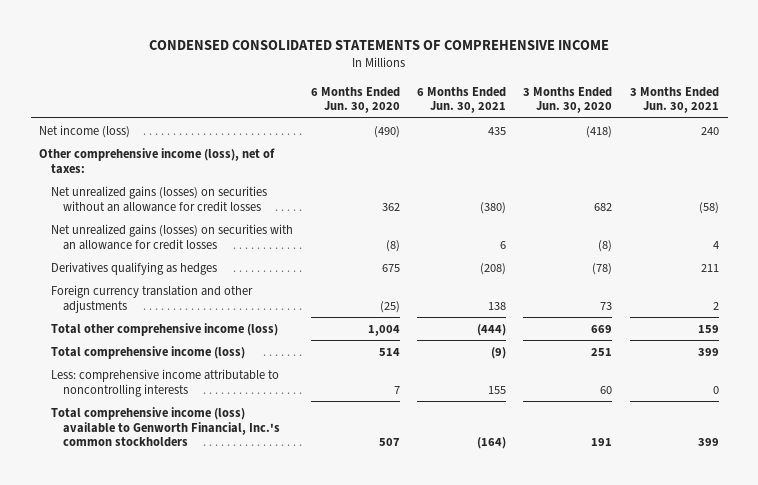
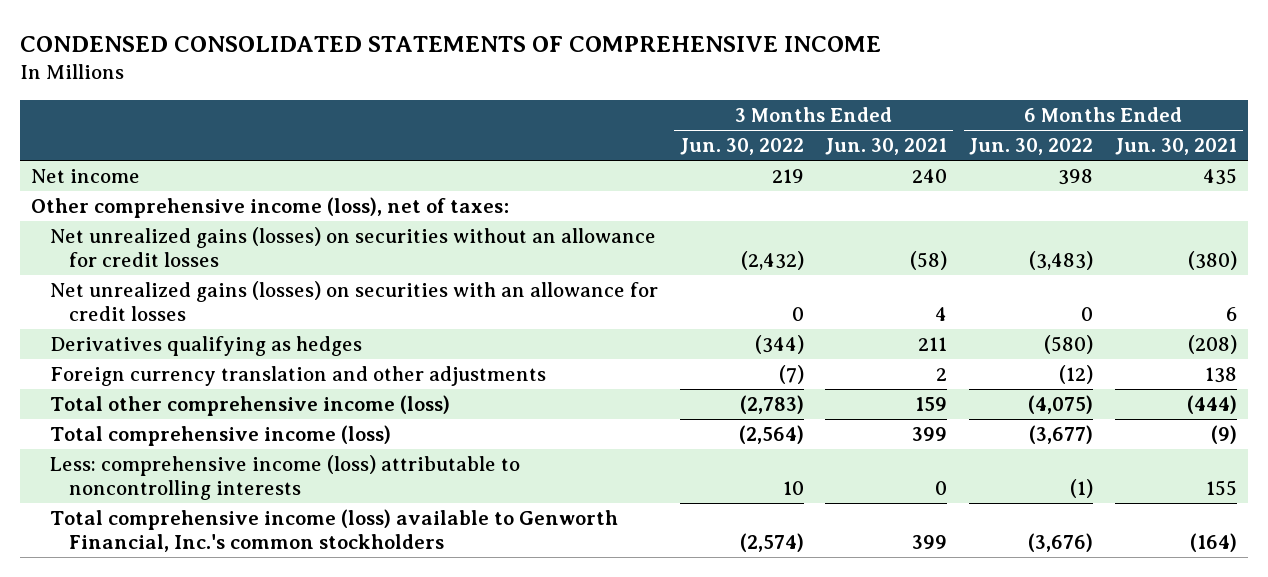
- | 6 Months Ended Jun. 30, 2020 | 6 Months Ended Jun. 30, 2021 | 3 Months Ended Jun. 30, 2020 | 3 Months Ended Jun. 30, 2021
+ | 3 Months Ended Jun. 30, 2022 | 3 Months Ended Jun. 30, 2021 | 6 Months Ended Jun. 30, 2022 | 6 Months Ended Jun. 30, 2021
- Net income (loss) | (490) | 435 | (418) | 240
+ Net income | 219 | 240 | 398 | 435
- Less: comprehensive income attributable to noncontrolling interests | 7 | 155 | 60 | 0
+ Less: comprehensive income (loss) attributable to noncontrolling interests | 10 | 0 | (1) | 155

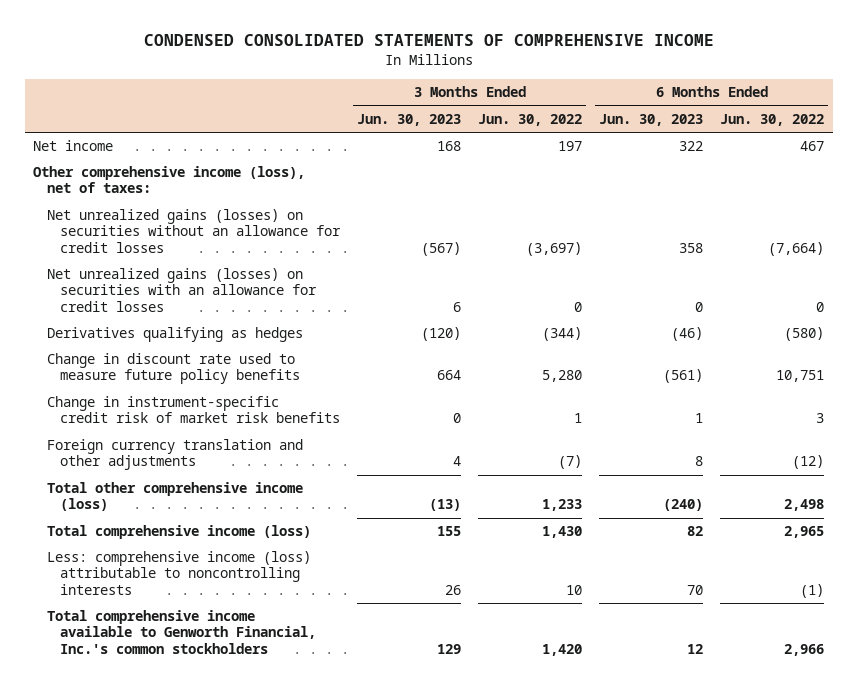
- | 3 Months Ended Jun. 30, 2022 | 3 Months Ended Jun. 30, 2021 | 6 Months Ended Jun. 30, 2022 | 6 Months Ended Jun. 30, 2021
+ | 3 Months Ended Jun. 30, 2023 | 3 Months Ended Jun. 30, 2022 | 6 Months Ended Jun. 30, 2023 | 6 Months Ended Jun. 30, 2022
- Net income | 219 | 240 | 398 | 435
+ Net income | 168 | 197 | 322 | 467
- Net unrealized gains (losses) on securities without an allowance for credit losses | (2,432) | (58) | (3,483) | (380)
+ Net unrealized gains (losses) on securities without an allowance for credit losses | (567) | (3,697) | 358 | (7,664)
+ Change in discount rate used to measure future policy benefits | 664 | 5,280 | (561) | 10,751
+ Change in instrument-specific credit risk of market risk benefits | 0 | 1 | 1 | 3
- Total other comprehensive income (loss) | (2,783) | 159 | (4,075) | (444)
- Total comprehensive income (loss) | (2,564) | 399 | (3,677) | (9)
+ Total other comprehensive income (loss) | (13) | 1,233 | (240) | 2,498
+ Total comprehensive income (loss) | 155 | 1,430 | 82 | 2,965
- Total comprehensive income (loss) available to Genworth Financial, Inc.'s common stockholders | (2,574) | 399 | (3,676) | (164)
+ Total comprehensive income available to Genworth Financial, Inc.'s common stockholders | 129 | 1,420 | 12 | 2,966

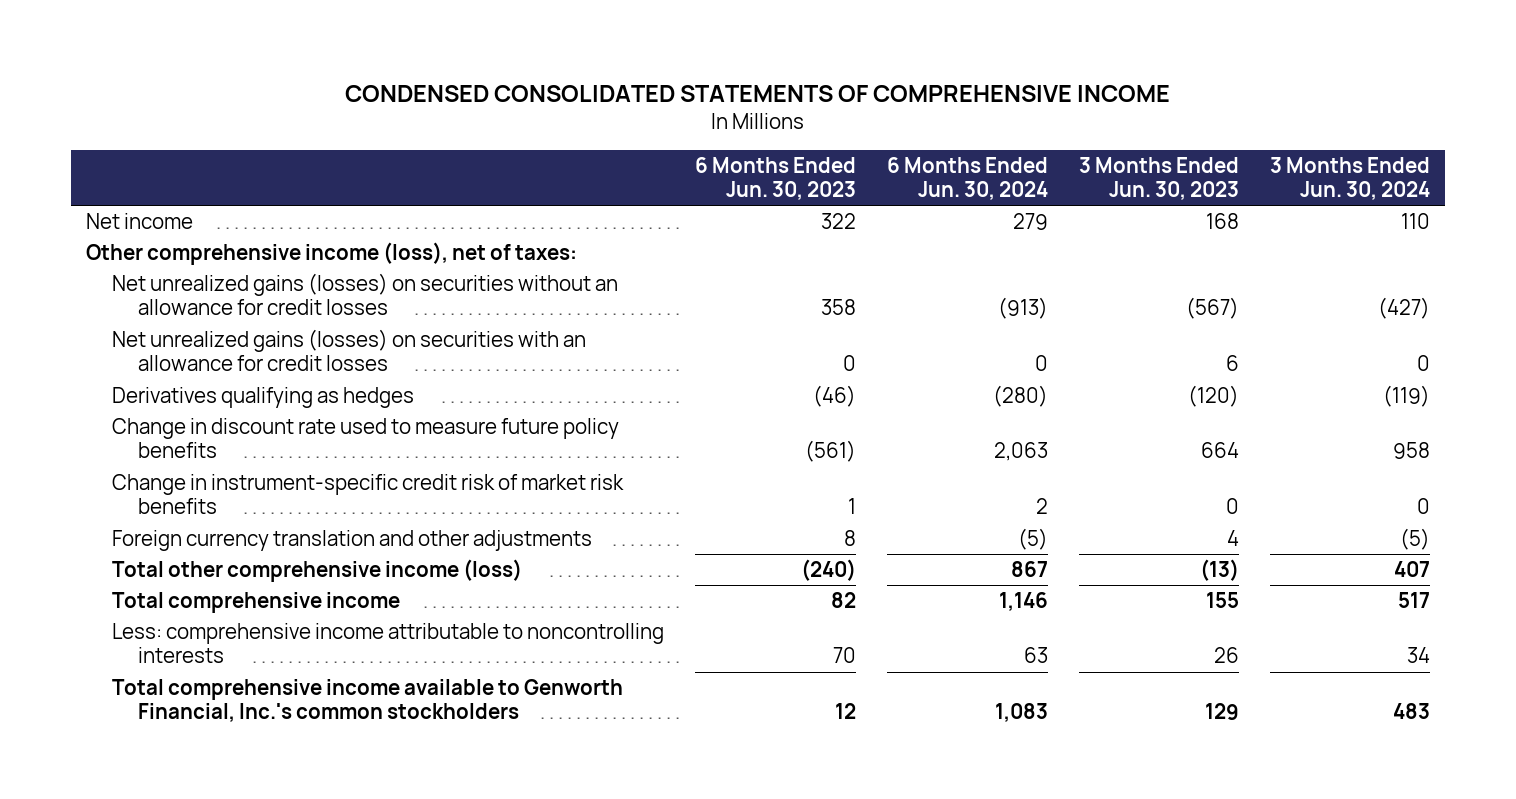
- | 3 Months Ended Jun. 30, 2023 | 3 Months Ended Jun. 30, 2022 | 6 Months Ended Jun. 30, 2023 | 6 Months Ended Jun. 30, 2022
+ | 6 Months Ended Jun. 30, 2023 | 6 Months Ended Jun. 30, 2024 | 3 Months Ended Jun. 30, 2023 | 3 Months Ended Jun. 30, 2024
- Total comprehensive income (loss) | 155 | 1,430 | 82 | 2,965
- Less: comprehensive income (loss) attributable to noncontrolling interests | 26 | 10 | 70 | (1)
+ Total comprehensive income | 82 | 1,146 | 155 | 517
+ Less: comprehensive income attributable to noncontrolling interests | 70 | 63 | 26 | 34

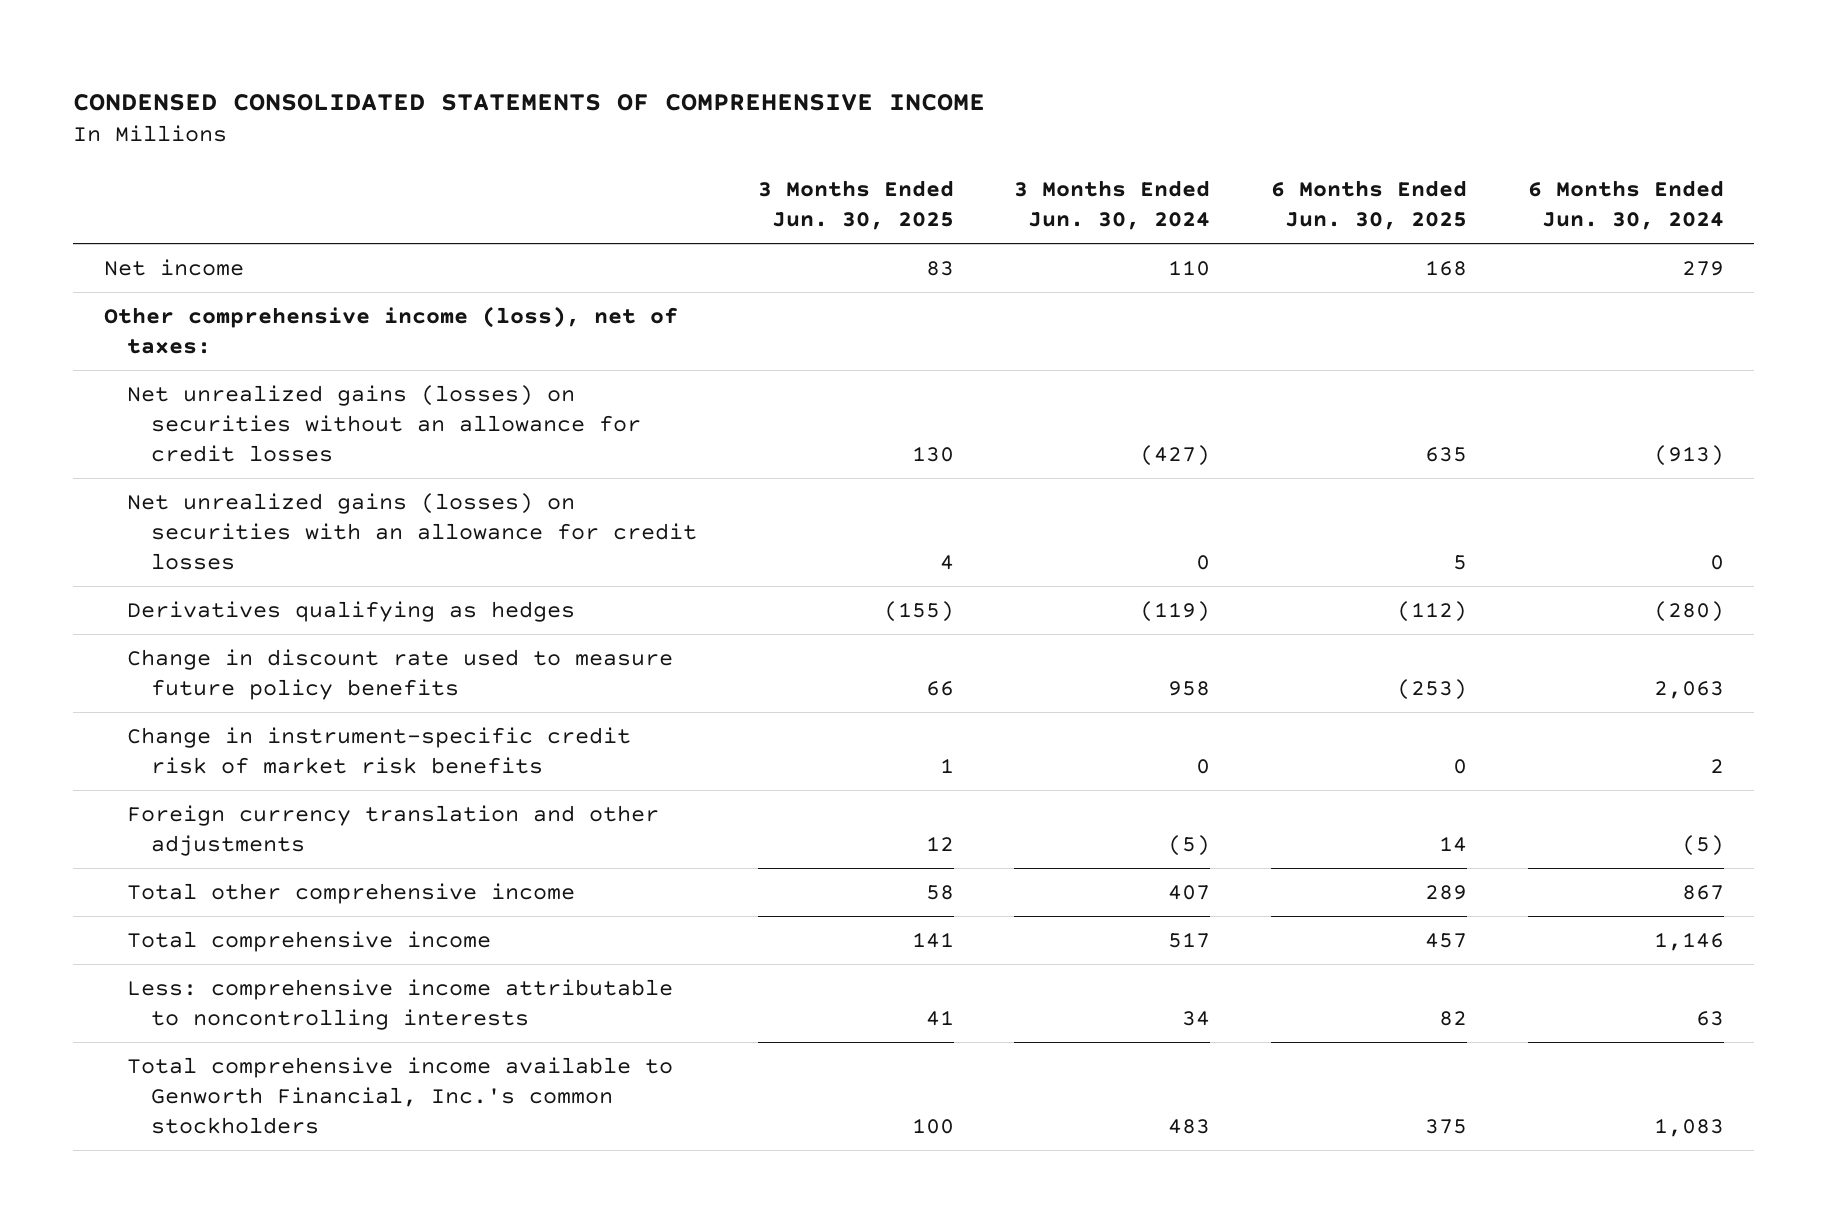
- | 6 Months Ended Jun. 30, 2023 | 6 Months Ended Jun. 30, 2024 | 3 Months Ended Jun. 30, 2023 | 3 Months Ended Jun. 30, 2024
+ | 3 Months Ended Jun. 30, 2025 | 3 Months Ended Jun. 30, 2024 | 6 Months Ended Jun. 30, 2025 | 6 Months Ended Jun. 30, 2024
- Total other comprehensive income (loss) | (240) | 867 | (13) | 407
+ Total other comprehensive income | 58 | 407 | 289 | 867

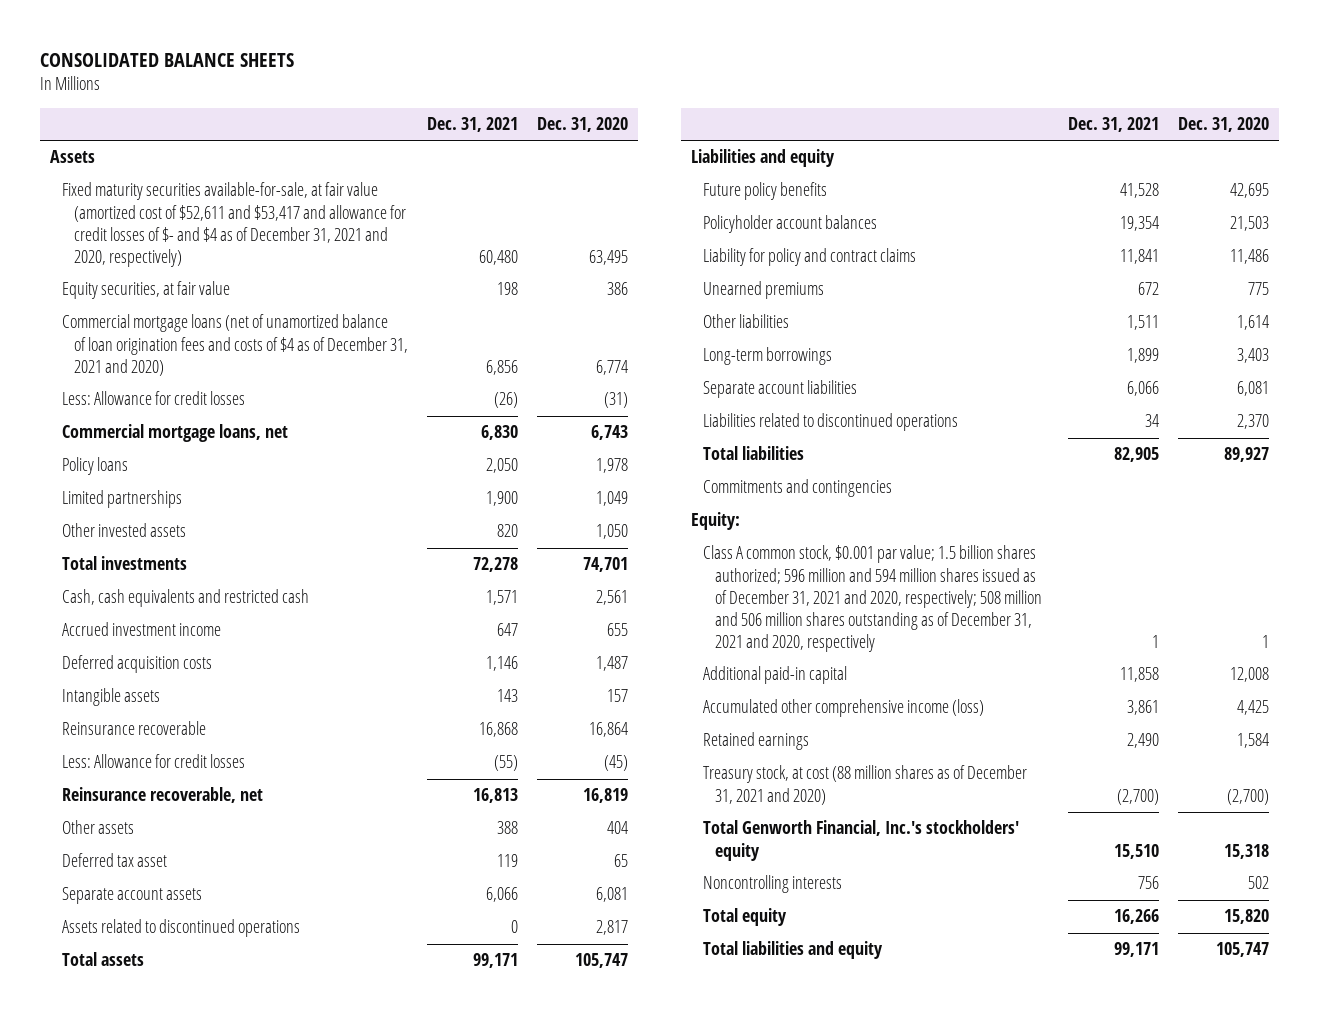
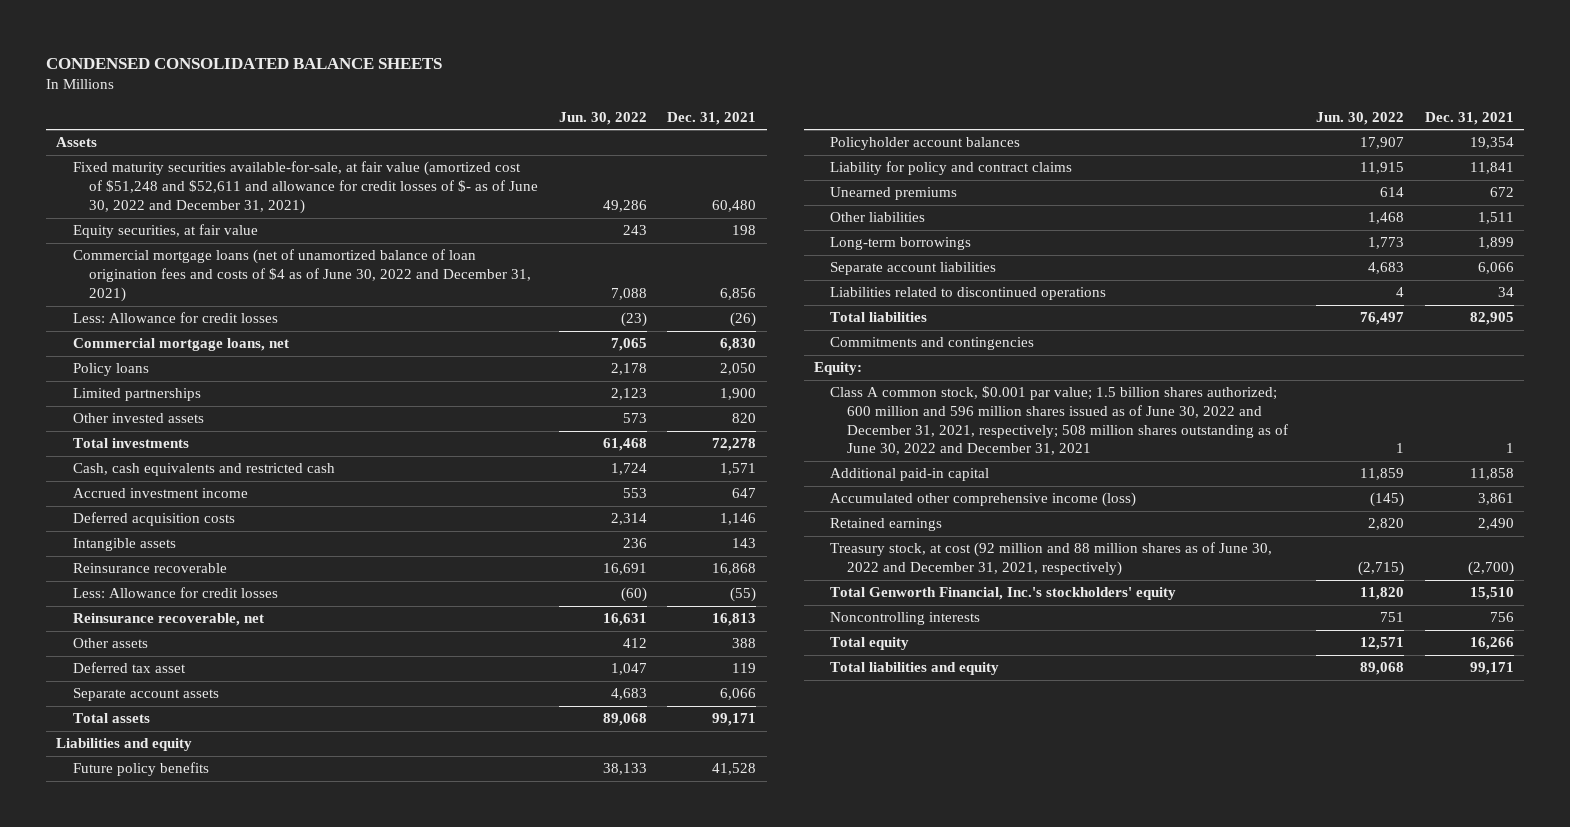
- CONSOLIDATED BALANCE SHEETS
+ CONDENSED CONSOLIDATED BALANCE SHEETS
- | Dec. 31, 2021 | Dec. 31, 2020
+ | Jun. 30, 2022 | Dec. 31, 2021
- Fixed maturity securities available-for-sale, at fair value (amortized cost of $52,611 and $53,417 and allowance for credit losses of $- and $4 as of December 31, 2021 and 2020, respectively) | 60,480 | 63,495
+ Fixed maturity securities available-for-sale, at fair value (amortized cost of $51,248 and $52,611 and allowance for credit losses of $- as of June 30, 2022 and December 31, 2021) | 49,286 | 60,480
- Commercial mortgage loans (net of unamortized balance of loan origination fees and costs of $4 as of December 31, 2021 and 2020) | 6,856 | 6,774
+ Commercial mortgage loans (net of unamortized balance of loan origination fees and costs of $4 as of June 30, 2022 and December 31, 2021) | 7,088 | 6,856
- Assets related to discontinued operations | 0 | 2,817
- Class A common stock, $0.001 par value; 1.5 billion shares authorized; 596 million and 594 million shares issued as of December 31, 2021 and 2020, respectively; 508 million and 506 million shares outstanding as of December 31, 2021 and 2020, respectively | 1 | 1
+ Class A common stock, $0.001 par value; 1.5 billion shares authorized; 600 million and 596 million shares issued as of June 30, 2022 and December 31, 2021, respectively; 508 million shares outstanding as of June 30, 2022 and December 31, 2021 | 1 | 1
- Treasury stock, at cost (88 million shares as of December 31, 2021 and 2020) | (2,700) | (2,700)
+ Treasury stock, at cost (92 million and 88 million shares as of June 30, 2022 and December 31, 2021, respectively) | (2,715) | (2,700)

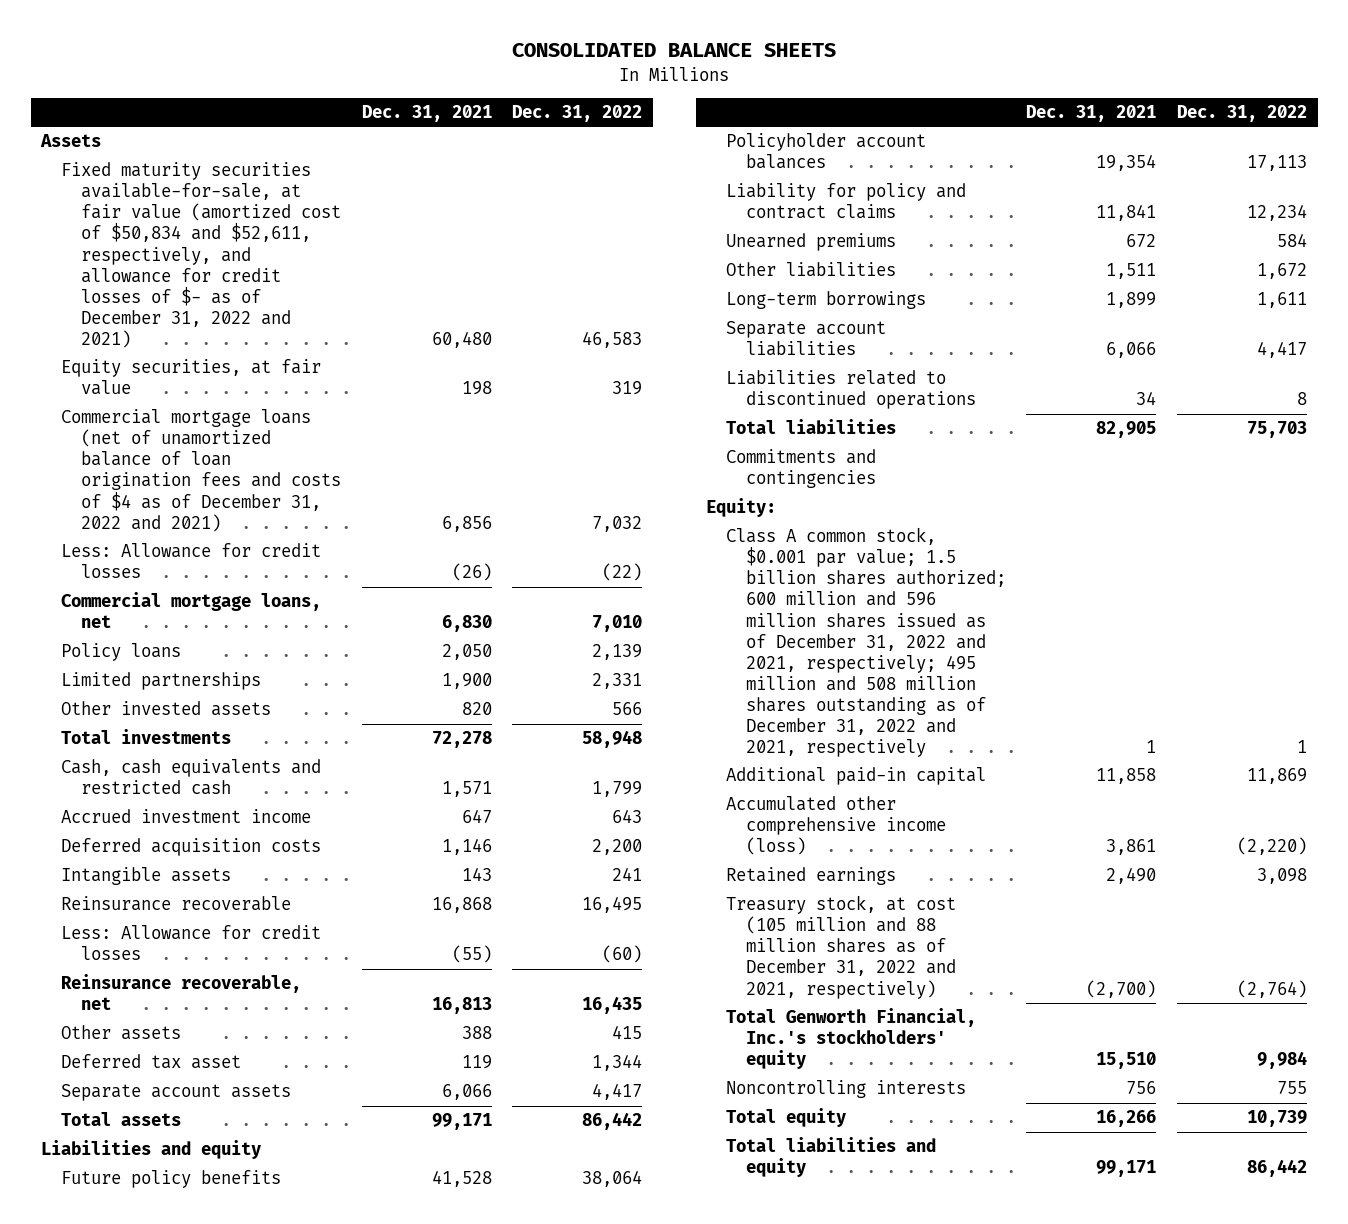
- CONDENSED CONSOLIDATED BALANCE SHEETS
+ CONSOLIDATED BALANCE SHEETS
- | Jun. 30, 2022 | Dec. 31, 2021
+ | Dec. 31, 2021 | Dec. 31, 2022
- Fixed maturity securities available-for-sale, at fair value (amortized cost of $51,248 and $52,611 and allowance for credit losses of $- as of June 30, 2022 and December 31, 2021) | 49,286 | 60,480
+ Fixed maturity securities available-for-sale, at fair value (amortized cost of $50,834 and $52,611, respectively, and allowance for credit losses of $- as of December 31, 2022 and 2021) | 60,480 | 46,583
- Commercial mortgage loans (net of unamortized balance of loan origination fees and costs of $4 as of June 30, 2022 and December 31, 2021) | 7,088 | 6,856
+ Commercial mortgage loans (net of unamortized balance of loan origination fees and costs of $4 as of December 31, 2022 and 2021) | 6,856 | 7,032
- Class A common stock, $0.001 par value; 1.5 billion shares authorized; 600 million and 596 million shares issued as of June 30, 2022 and December 31, 2021, respectively; 508 million shares outstanding as of June 30, 2022 and December 31, 2021 | 1 | 1
+ Class A common stock, $0.001 par value; 1.5 billion shares authorized; 600 million and 596 million shares issued as of December 31, 2022 and 2021, respectively; 495 million and 508 million shares outstanding as of December 31, 2022 and 2021, respectively | 1 | 1
- Treasury stock, at cost (92 million and 88 million shares as of June 30, 2022 and December 31, 2021, respectively) | (2,715) | (2,700)
+ Treasury stock, at cost (105 million and 88 million shares as of December 31, 2022 and 2021, respectively) | (2,700) | (2,764)

